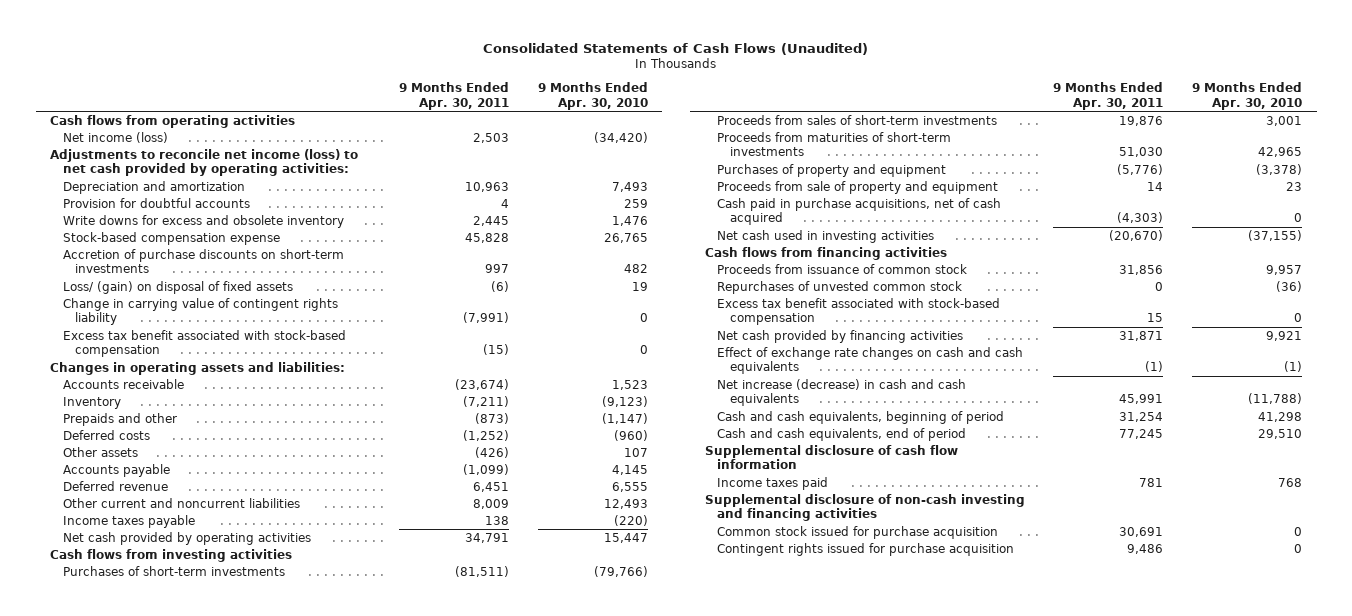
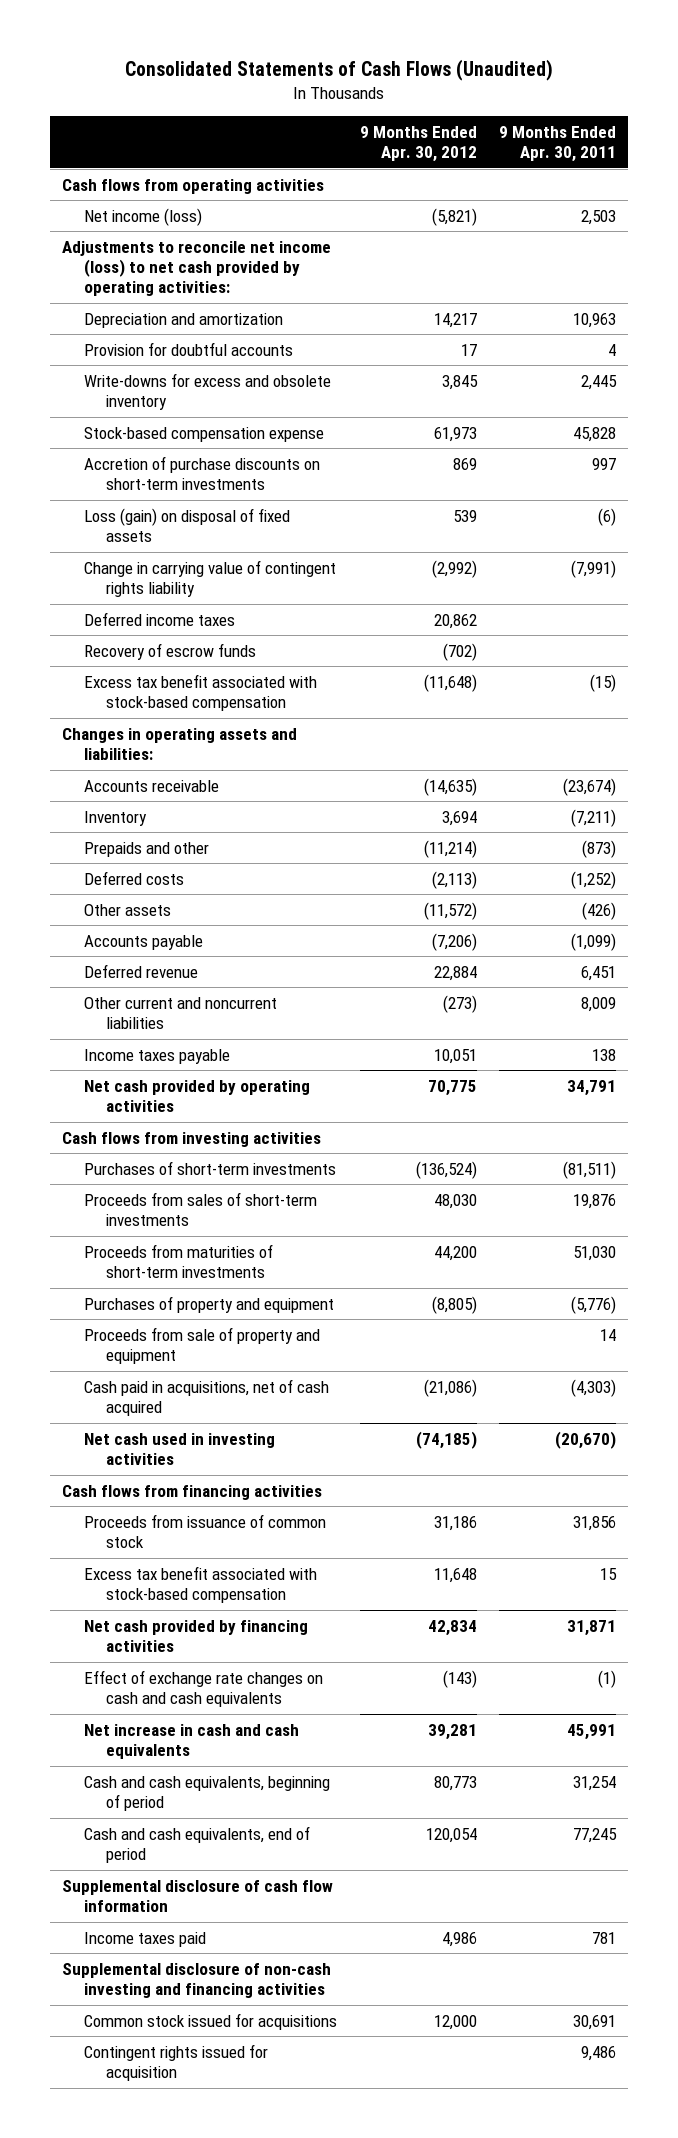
- | 9 Months Ended Apr. 30, 2011 | 9 Months Ended Apr. 30, 2010
+ | 9 Months Ended Apr. 30, 2012 | 9 Months Ended Apr. 30, 2011
- Write downs for excess and obsolete inventory | 2,445 | 1,476
+ Write-downs for excess and obsolete inventory | 3,845 | 2,445
- Loss/ (gain) on disposal of fixed assets | (6) | 19
+ Loss (gain) on disposal of fixed assets | 539 | (6)
+ Deferred income taxes | 20,862 |
+ Recovery of escrow funds | (702) |
- Cash paid in purchase acquisitions, net of cash acquired | (4,303) | 0
+ Cash paid in acquisitions, net of cash acquired | (21,086) | (4,303)
- Repurchases of unvested common stock | 0 | (36)
- Net increase (decrease) in cash and cash equivalents | 45,991 | (11,788)
+ Net increase in cash and cash equivalents | 39,281 | 45,991
- Common stock issued for purchase acquisition | 30,691 | 0
- Contingent rights issued for purchase acquisition | 9,486 | 0
+ Common stock issued for acquisitions | 12,000 | 30,691
+ Contingent rights issued for acquisition | | 9,486

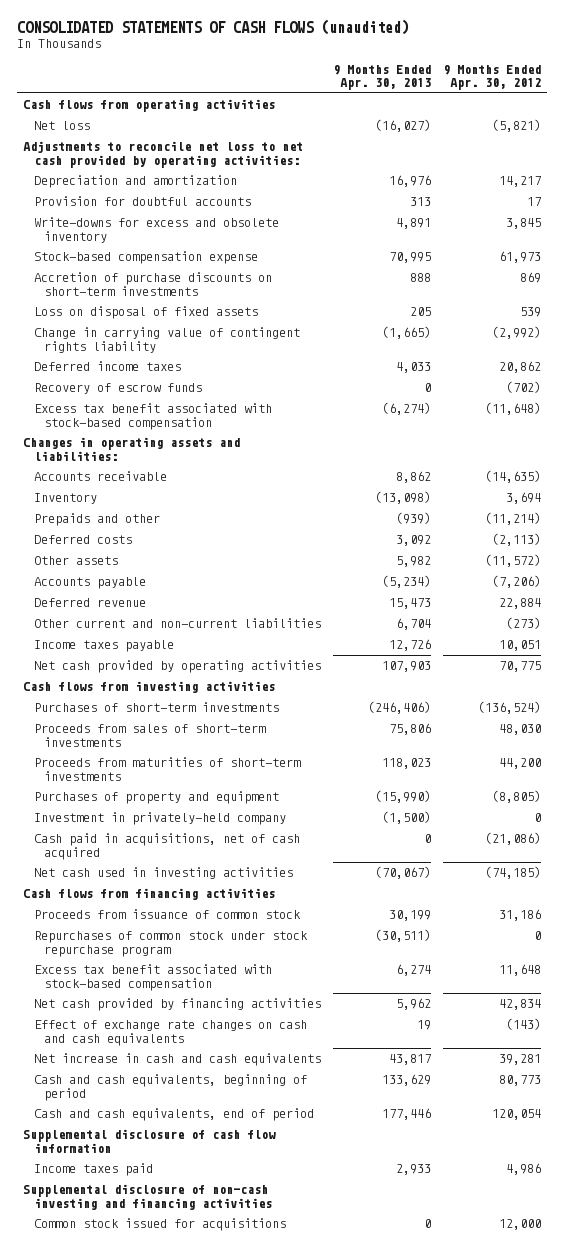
- Consolidated Statements of Cash Flows (Unaudited)
+ CONSOLIDATED STATEMENTS OF CASH FLOWS (unaudited)
- | 9 Months Ended Apr. 30, 2012 | 9 Months Ended Apr. 30, 2011
+ | 9 Months Ended Apr. 30, 2013 | 9 Months Ended Apr. 30, 2012
- Net income (loss) | (5,821) | 2,503
- Adjustments to reconcile net income (loss) to net cash provided by operating activities:
+ Net loss | (16,027) | (5,821)
+ Adjustments to reconcile net loss to net cash provided by operating activities:
- Loss (gain) on disposal of fixed assets | 539 | (6)
+ Loss on disposal of fixed assets | 205 | 539
- Other current and noncurrent liabilities | (273) | 8,009
+ Other current and non-current liabilities | 6,704 | (273)
- Proceeds from sale of property and equipment | | 14
+ Investment in privately-held company | (1,500) | 0
+ Repurchases of common stock under stock repurchase program | (30,511) | 0
- Contingent rights issued for acquisition | | 9,486

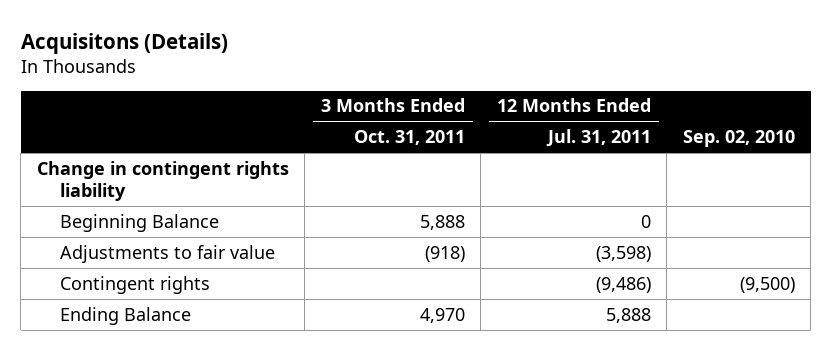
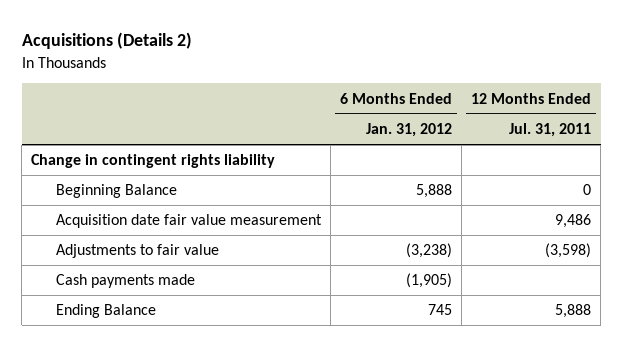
- Acquisitons (Details)
+ Acquisitions (Details 2)
- | 3 Months Ended Oct. 31, 2011 | 12 Months Ended Jul. 31, 2011 | Sep. 02, 2010
+ | 6 Months Ended Jan. 31, 2012 | 12 Months Ended Jul. 31, 2011
+ Acquisition date fair value measurement | | 9,486
- Contingent rights | | (9,486) | (9,500)
+ Cash payments made | (1,905) |

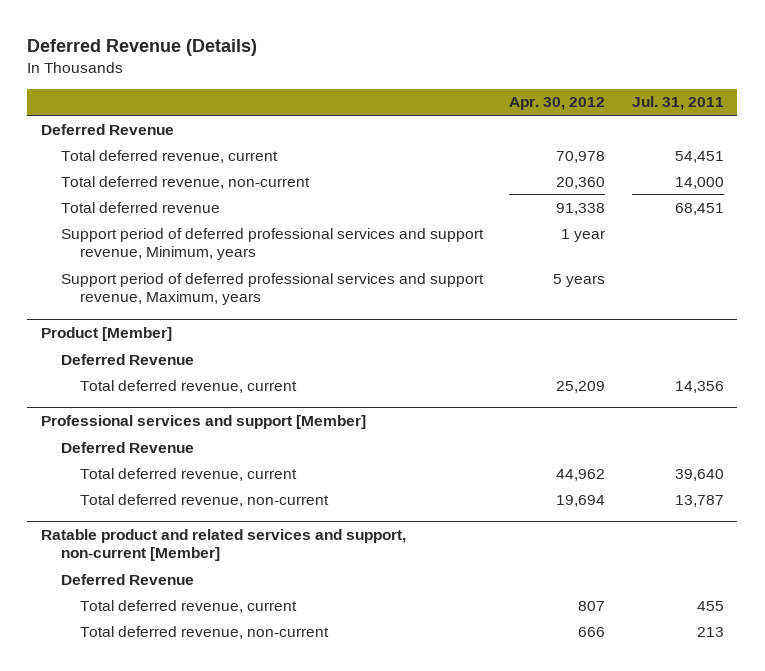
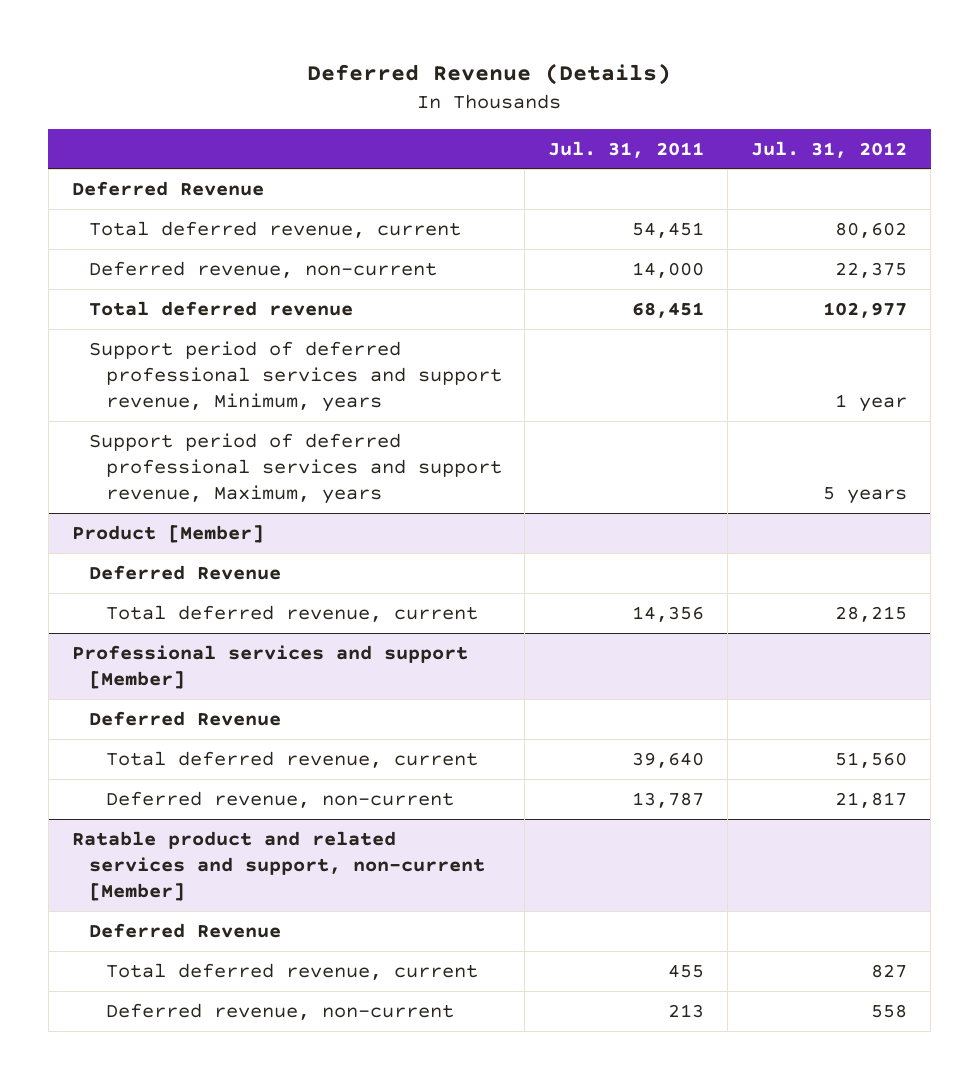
- | Apr. 30, 2012 | Jul. 31, 2011
+ | Jul. 31, 2011 | Jul. 31, 2012
- Total deferred revenue, non-current | 20,360 | 14,000
+ Deferred revenue, non-current | 14,000 | 22,375
@ Professional services and support [Member]
- Total deferred revenue, non-current | 19,694 | 13,787
+ Deferred revenue, non-current | 13,787 | 21,817
@ Ratable product and related services and support, non-current [Member]
- Total deferred revenue, non-current | 666 | 213
+ Deferred revenue, non-current | 213 | 558

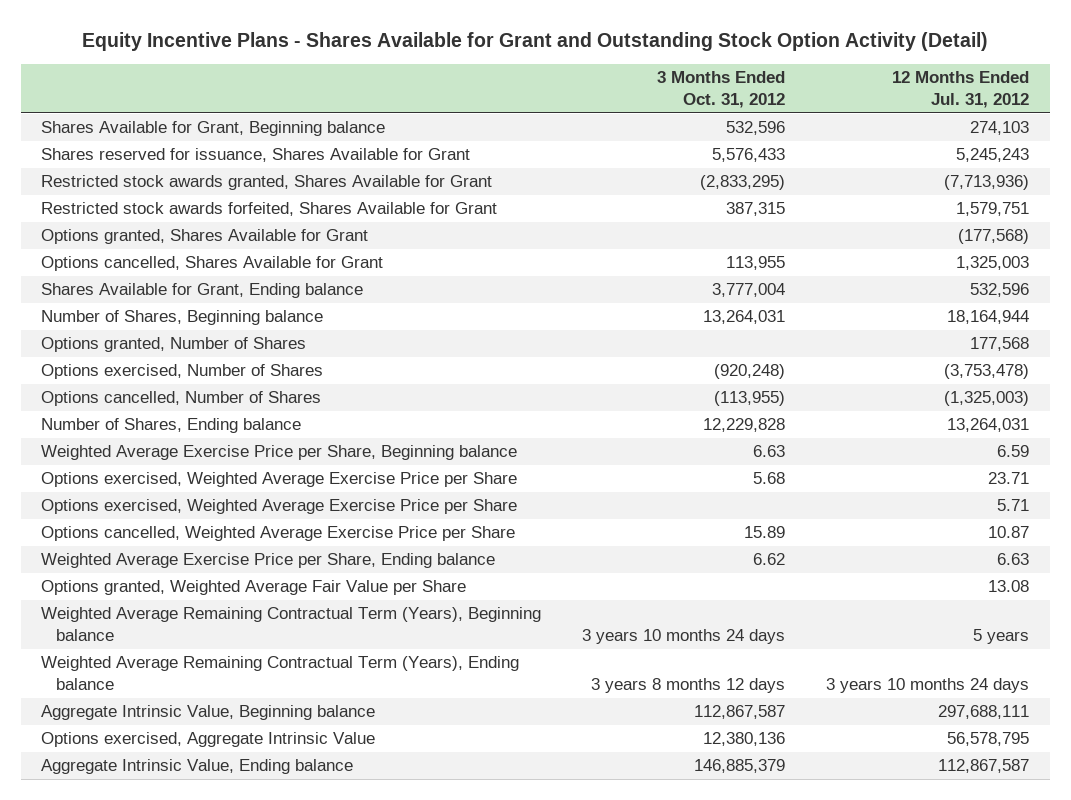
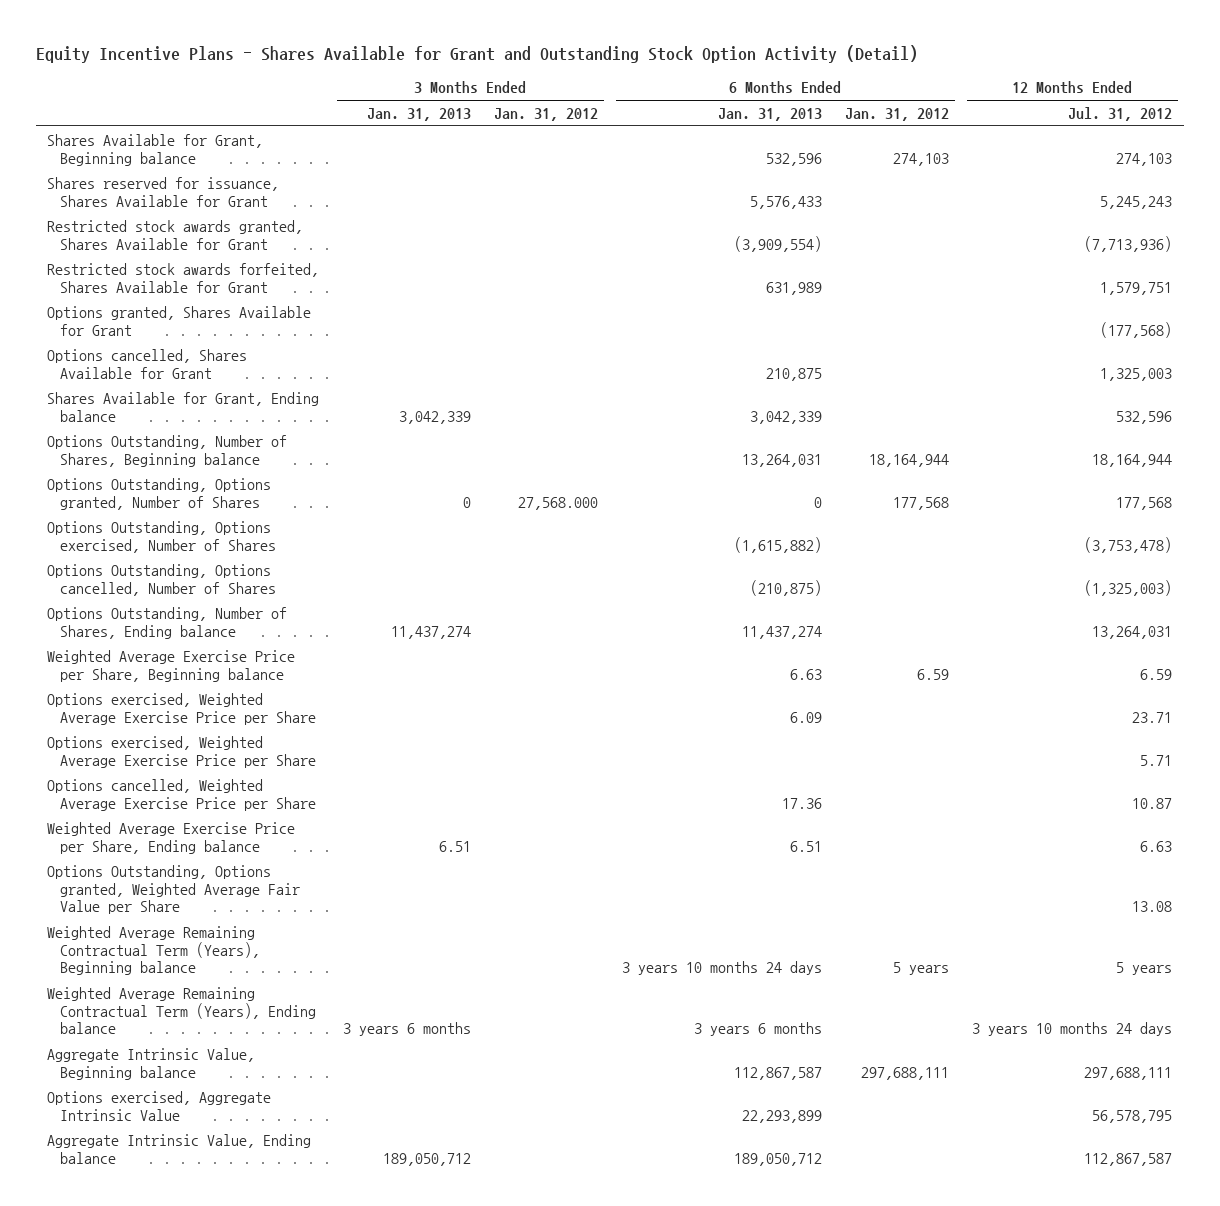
- | 3 Months Ended Oct. 31, 2012 | 12 Months Ended Jul. 31, 2012
+ | 3 Months Ended Jan. 31, 2013 | 3 Months Ended Jan. 31, 2012 | 6 Months Ended Jan. 31, 2013 | 6 Months Ended Jan. 31, 2012 | 12 Months Ended Jul. 31, 2012
- Number of Shares, Beginning balance | 13,264,031 | 18,164,944
- Options granted, Number of Shares | | 177,568
- Options exercised, Number of Shares | (920,248) | (3,753,478)
- Options cancelled, Number of Shares | (113,955) | (1,325,003)
- Number of Shares, Ending balance | 12,229,828 | 13,264,031
+ Options Outstanding, Number of Shares, Beginning balance | | | 13,264,031 | 18,164,944 | 18,164,944
+ Options Outstanding, Options granted, Number of Shares | 0 | 27,568.000 | 0 | 177,568 | 177,568
+ Options Outstanding, Options exercised, Number of Shares | | | (1,615,882) | | (3,753,478)
+ Options Outstanding, Options cancelled, Number of Shares | | | (210,875) | | (1,325,003)
+ Options Outstanding, Number of Shares, Ending balance | 11,437,274 | | 11,437,274 | | 13,264,031
- Options granted, Weighted Average Fair Value per Share | | 13.08
+ Options Outstanding, Options granted, Weighted Average Fair Value per Share | | | | | 13.08

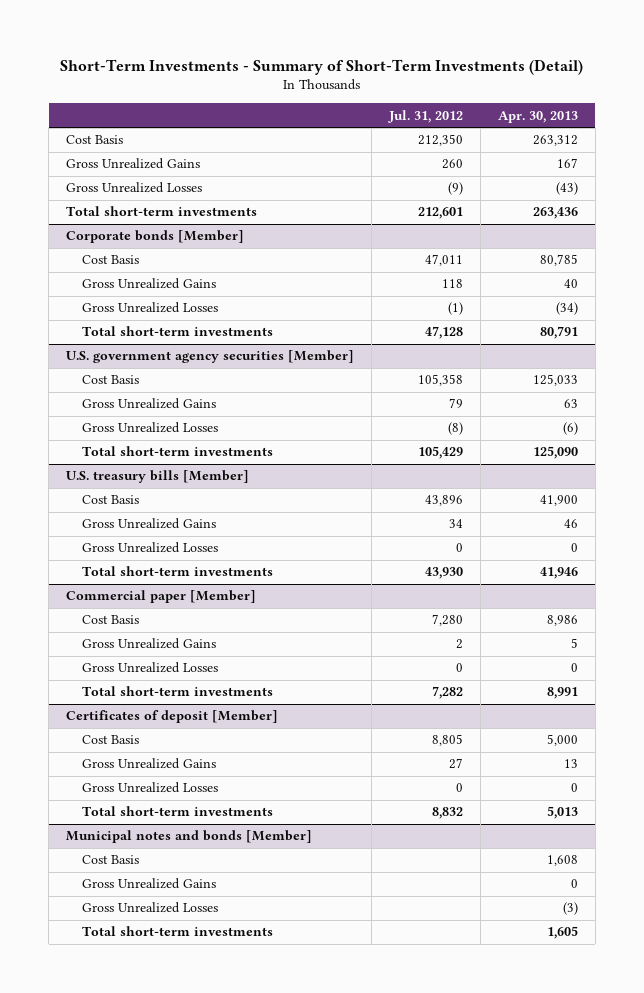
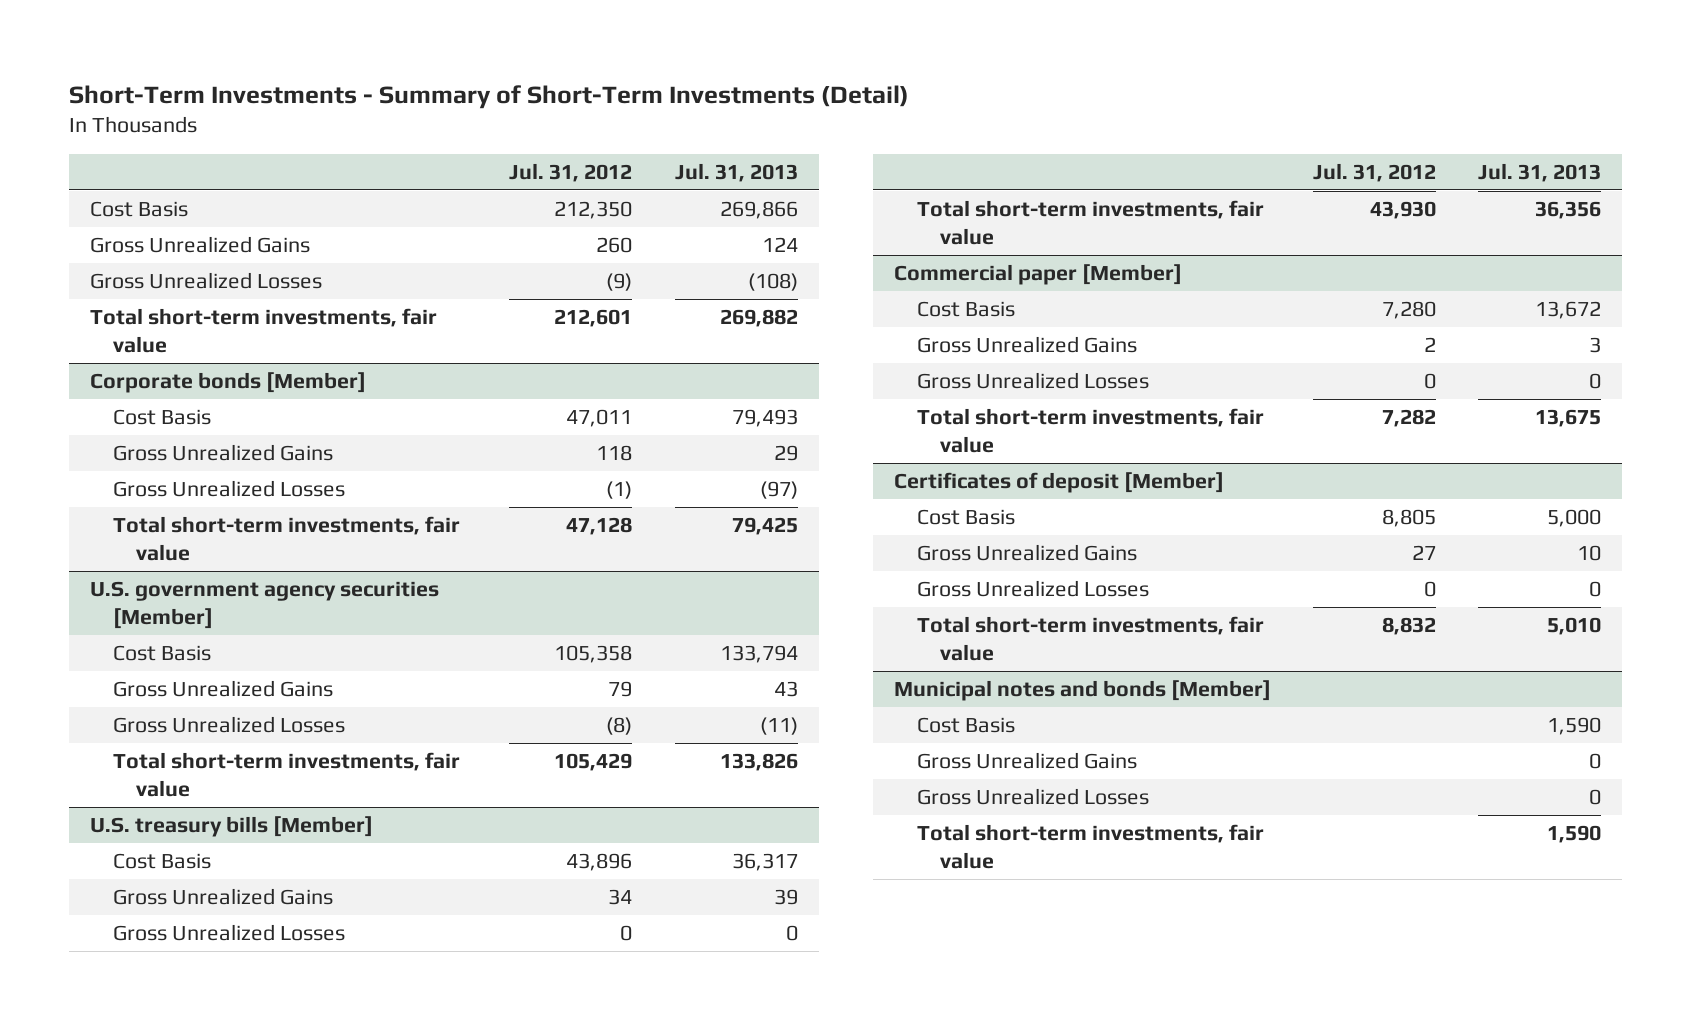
- | Jul. 31, 2012 | Apr. 30, 2013
+ | Jul. 31, 2012 | Jul. 31, 2013
- Total short-term investments | 212,601 | 263,436
+ Total short-term investments, fair value | 212,601 | 269,882
@ Corporate bonds [Member]
- Total short-term investments | 47,128 | 80,791
+ Total short-term investments, fair value | 47,128 | 79,425
@ U.S. government agency securities [Member]
- Total short-term investments | 105,429 | 125,090
+ Total short-term investments, fair value | 105,429 | 133,826
@ U.S. treasury bills [Member]
- Total short-term investments | 43,930 | 41,946
+ Total short-term investments, fair value | 43,930 | 36,356
@ Commercial paper [Member]
- Total short-term investments | 7,282 | 8,991
+ Total short-term investments, fair value | 7,282 | 13,675
@ Certificates of deposit [Member]
- Total short-term investments | 8,832 | 5,013
+ Total short-term investments, fair value | 8,832 | 5,010
@ Municipal notes and bonds [Member]
- Total short-term investments | | 1,605
+ Total short-term investments, fair value | | 1,590

